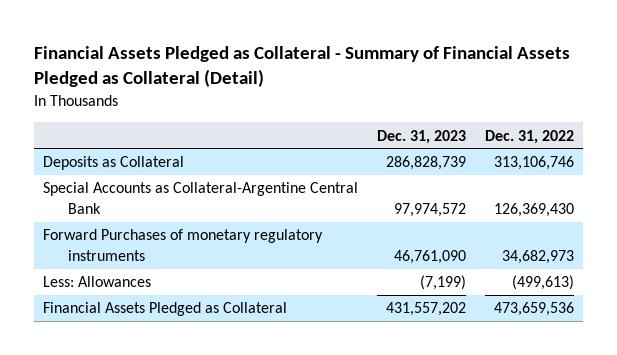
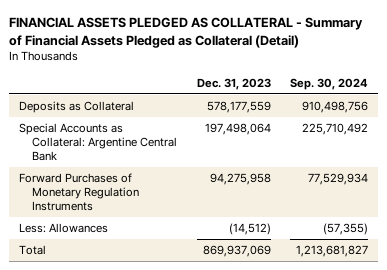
- Financial Assets Pledged as Collateral - Summary of Financial Assets Pledged as Collateral (Detail)
+ FINANCIAL ASSETS PLEDGED AS COLLATERAL - Summary of Financial Assets Pledged as Collateral (Detail)
- | Dec. 31, 2023 | Dec. 31, 2022
+ | Dec. 31, 2023 | Sep. 30, 2024
- Deposits as Collateral | 286,828,739 | 313,106,746
- Special Accounts as Collateral-Argentine Central Bank | 97,974,572 | 126,369,430
- Forward Purchases of monetary regulatory instruments | 46,761,090 | 34,682,973
- Less: Allowances | (7,199) | (499,613)
- Financial Assets Pledged as Collateral | 431,557,202 | 473,659,536
+ Deposits as Collateral | 578,177,559 | 910,498,756
+ Special Accounts as Collateral: Argentine Central Bank | 197,498,064 | 225,710,492
+ Forward Purchases of Monetary Regulation Instruments | 94,275,958 | 77,529,934
+ Less: Allowances | (14,512) | (57,355)
+ Total | 869,937,069 | 1,213,681,827

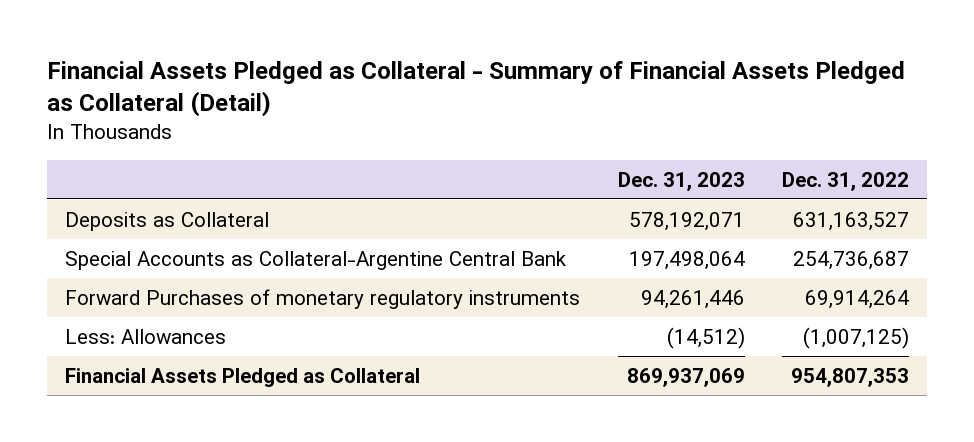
- FINANCIAL ASSETS PLEDGED AS COLLATERAL - Summary of Financial Assets Pledged as Collateral (Detail)
+ Financial Assets Pledged as Collateral - Summary of Financial Assets Pledged as Collateral (Detail)
- | Dec. 31, 2023 | Sep. 30, 2024
+ | Dec. 31, 2023 | Dec. 31, 2022
- Deposits as Collateral | 578,177,559 | 910,498,756
- Special Accounts as Collateral: Argentine Central Bank | 197,498,064 | 225,710,492
- Forward Purchases of Monetary Regulation Instruments | 94,275,958 | 77,529,934
+ Deposits as Collateral | 578,192,071 | 631,163,527
+ Special Accounts as Collateral-Argentine Central Bank | 197,498,064 | 254,736,687
+ Forward Purchases of monetary regulatory instruments | 94,261,446 | 69,914,264
- Total | 869,937,069 | 1,213,681,827
+ Financial Assets Pledged as Collateral | 869,937,069 | 954,807,353

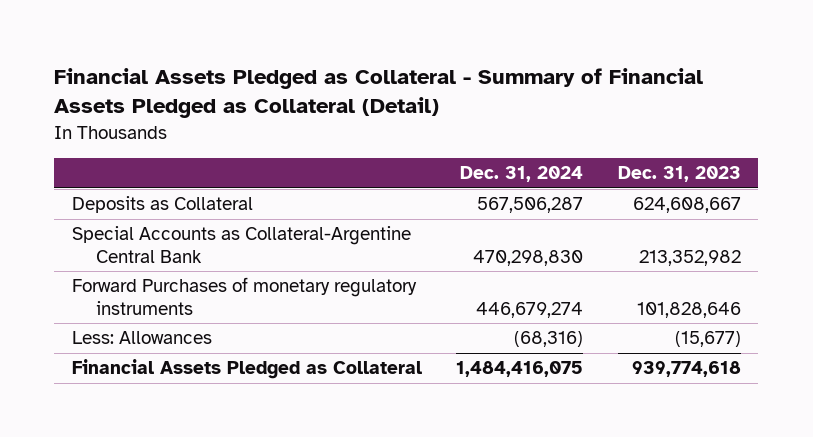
- | Dec. 31, 2023 | Dec. 31, 2022
+ | Dec. 31, 2024 | Dec. 31, 2023
- Deposits as Collateral | 578,192,071 | 631,163,527
- Special Accounts as Collateral-Argentine Central Bank | 197,498,064 | 254,736,687
- Forward Purchases of monetary regulatory instruments | 94,261,446 | 69,914,264
- Less: Allowances | (14,512) | (1,007,125)
- Financial Assets Pledged as Collateral | 869,937,069 | 954,807,353
+ Deposits as Collateral | 567,506,287 | 624,608,667
+ Special Accounts as Collateral-Argentine Central Bank | 470,298,830 | 213,352,982
+ Forward Purchases of monetary regulatory instruments | 446,679,274 | 101,828,646
+ Less: Allowances | (68,316) | (15,677)
+ Financial Assets Pledged as Collateral | 1,484,416,075 | 939,774,618

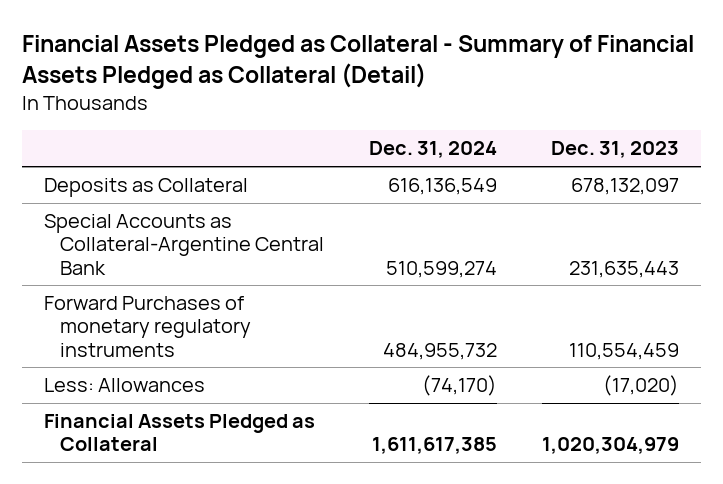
- Deposits as Collateral | 567,506,287 | 624,608,667
- Special Accounts as Collateral-Argentine Central Bank | 470,298,830 | 213,352,982
- Forward Purchases of monetary regulatory instruments | 446,679,274 | 101,828,646
- Less: Allowances | (68,316) | (15,677)
- Financial Assets Pledged as Collateral | 1,484,416,075 | 939,774,618
+ Deposits as Collateral | 616,136,549 | 678,132,097
+ Special Accounts as Collateral-Argentine Central Bank | 510,599,274 | 231,635,443
+ Forward Purchases of monetary regulatory instruments | 484,955,732 | 110,554,459
+ Less: Allowances | (74,170) | (17,020)
+ Financial Assets Pledged as Collateral | 1,611,617,385 | 1,020,304,979

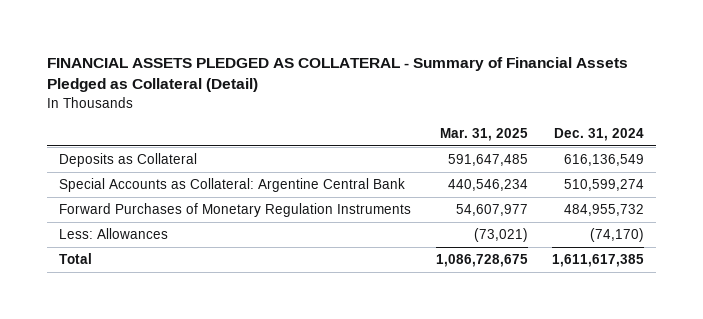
- Financial Assets Pledged as Collateral - Summary of Financial Assets Pledged as Collateral (Detail)
+ FINANCIAL ASSETS PLEDGED AS COLLATERAL - Summary of Financial Assets Pledged as Collateral (Detail)
- | Dec. 31, 2024 | Dec. 31, 2023
+ | Mar. 31, 2025 | Dec. 31, 2024
- Special Accounts as Collateral-Argentine Central Bank | 510,599,274 | 231,635,443
- Forward Purchases of monetary regulatory instruments | 484,955,732 | 110,554,459
+ Special Accounts as Collateral: Argentine Central Bank | 440,546,234 | 510,599,274
+ Forward Purchases of Monetary Regulation Instruments | 54,607,977 | 484,955,732
- Financial Assets Pledged as Collateral | 1,611,617,385 | 1,020,304,979
+ Total | 1,086,728,675 | 1,611,617,385

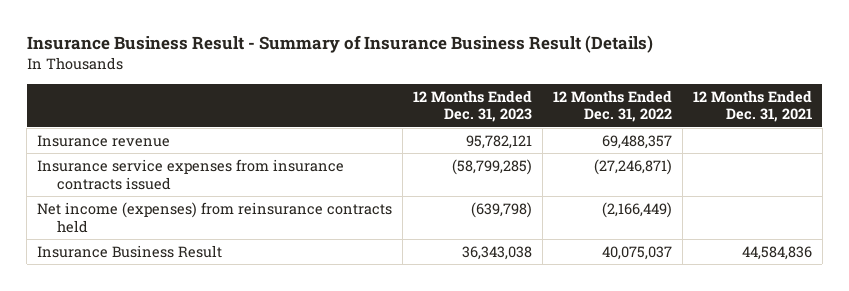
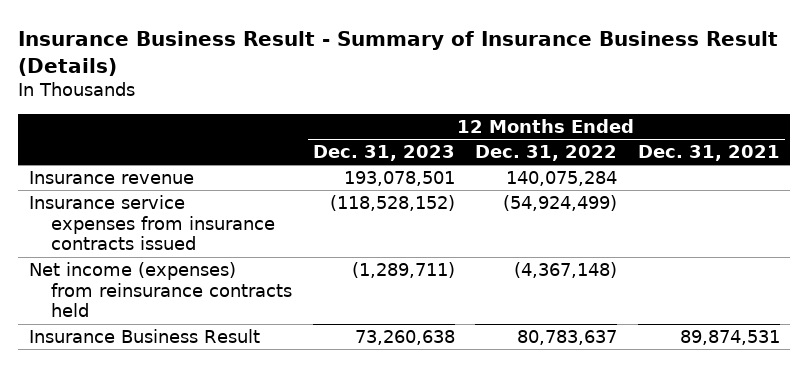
- Insurance revenue | 95,782,121 | 69,488,357 |
- Insurance service expenses from insurance contracts issued | (58,799,285) | (27,246,871) |
- Net income (expenses) from reinsurance contracts held | (639,798) | (2,166,449) |
- Insurance Business Result | 36,343,038 | 40,075,037 | 44,584,836
+ Insurance revenue | 193,078,501 | 140,075,284 |
+ Insurance service expenses from insurance contracts issued | (118,528,152) | (54,924,499) |
+ Net income (expenses) from reinsurance contracts held | (1,289,711) | (4,367,148) |
+ Insurance Business Result | 73,260,638 | 80,783,637 | 89,874,531

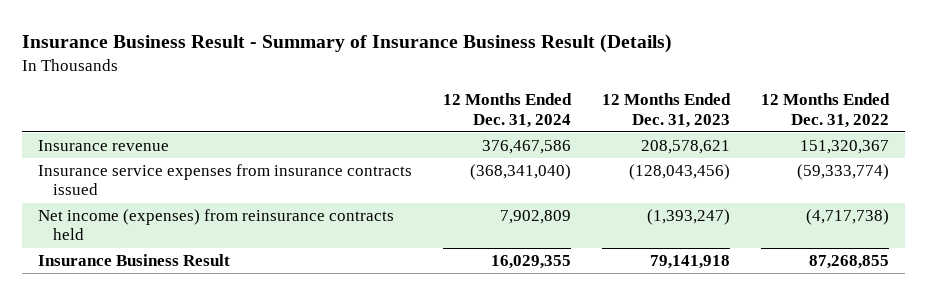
- | 12 Months Ended Dec. 31, 2023 | 12 Months Ended Dec. 31, 2022 | 12 Months Ended Dec. 31, 2021
+ | 12 Months Ended Dec. 31, 2024 | 12 Months Ended Dec. 31, 2023 | 12 Months Ended Dec. 31, 2022
- Insurance revenue | 193,078,501 | 140,075,284 |
- Insurance service expenses from insurance contracts issued | (118,528,152) | (54,924,499) |
- Net income (expenses) from reinsurance contracts held | (1,289,711) | (4,367,148) |
- Insurance Business Result | 73,260,638 | 80,783,637 | 89,874,531
+ Insurance revenue | 376,467,586 | 208,578,621 | 151,320,367
+ Insurance service expenses from insurance contracts issued | (368,341,040) | (128,043,456) | (59,333,774)
+ Net income (expenses) from reinsurance contracts held | 7,902,809 | (1,393,247) | (4,717,738)
+ Insurance Business Result | 16,029,355 | 79,141,918 | 87,268,855

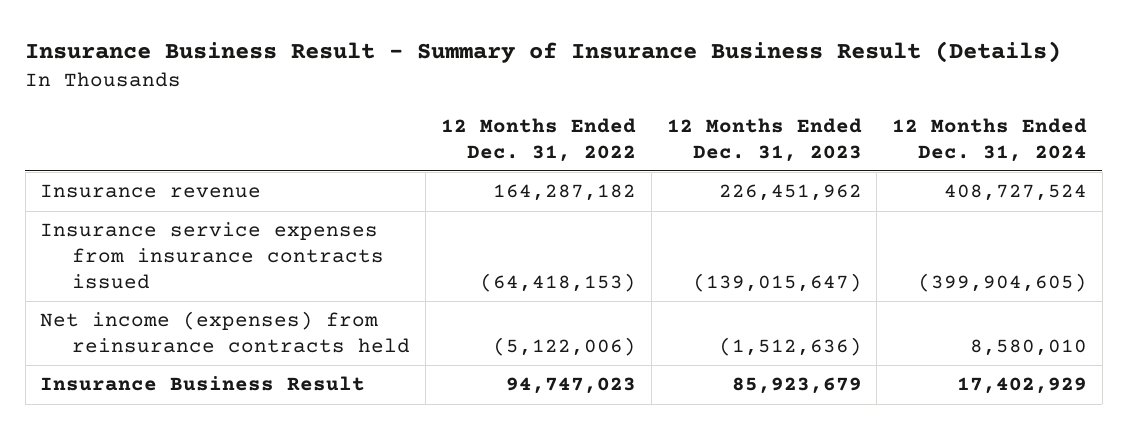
- | 12 Months Ended Dec. 31, 2024 | 12 Months Ended Dec. 31, 2023 | 12 Months Ended Dec. 31, 2022
+ | 12 Months Ended Dec. 31, 2022 | 12 Months Ended Dec. 31, 2023 | 12 Months Ended Dec. 31, 2024
- Insurance revenue | 376,467,586 | 208,578,621 | 151,320,367
- Insurance service expenses from insurance contracts issued | (368,341,040) | (128,043,456) | (59,333,774)
- Net income (expenses) from reinsurance contracts held | 7,902,809 | (1,393,247) | (4,717,738)
- Insurance Business Result | 16,029,355 | 79,141,918 | 87,268,855
+ Insurance revenue | 164,287,182 | 226,451,962 | 408,727,524
+ Insurance service expenses from insurance contracts issued | (64,418,153) | (139,015,647) | (399,904,605)
+ Net income (expenses) from reinsurance contracts held | (5,122,006) | (1,512,636) | 8,580,010
+ Insurance Business Result | 94,747,023 | 85,923,679 | 17,402,929

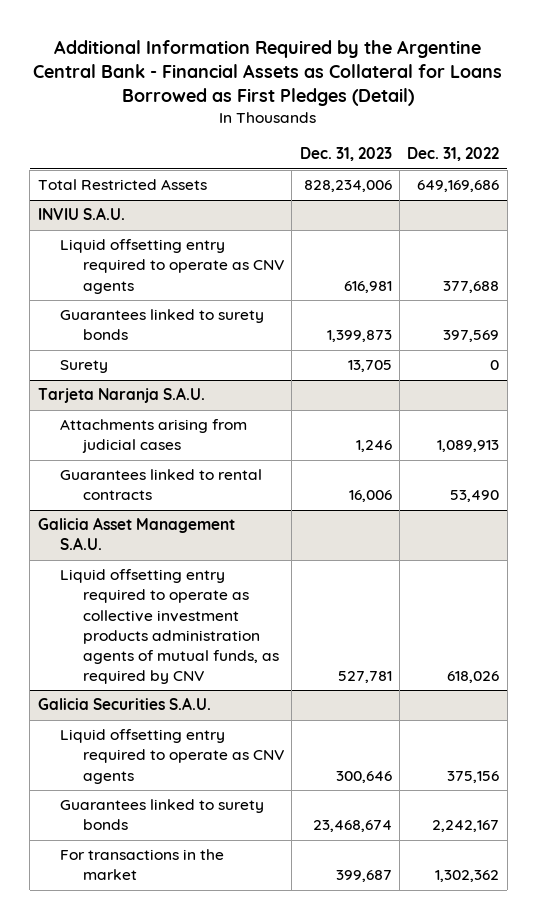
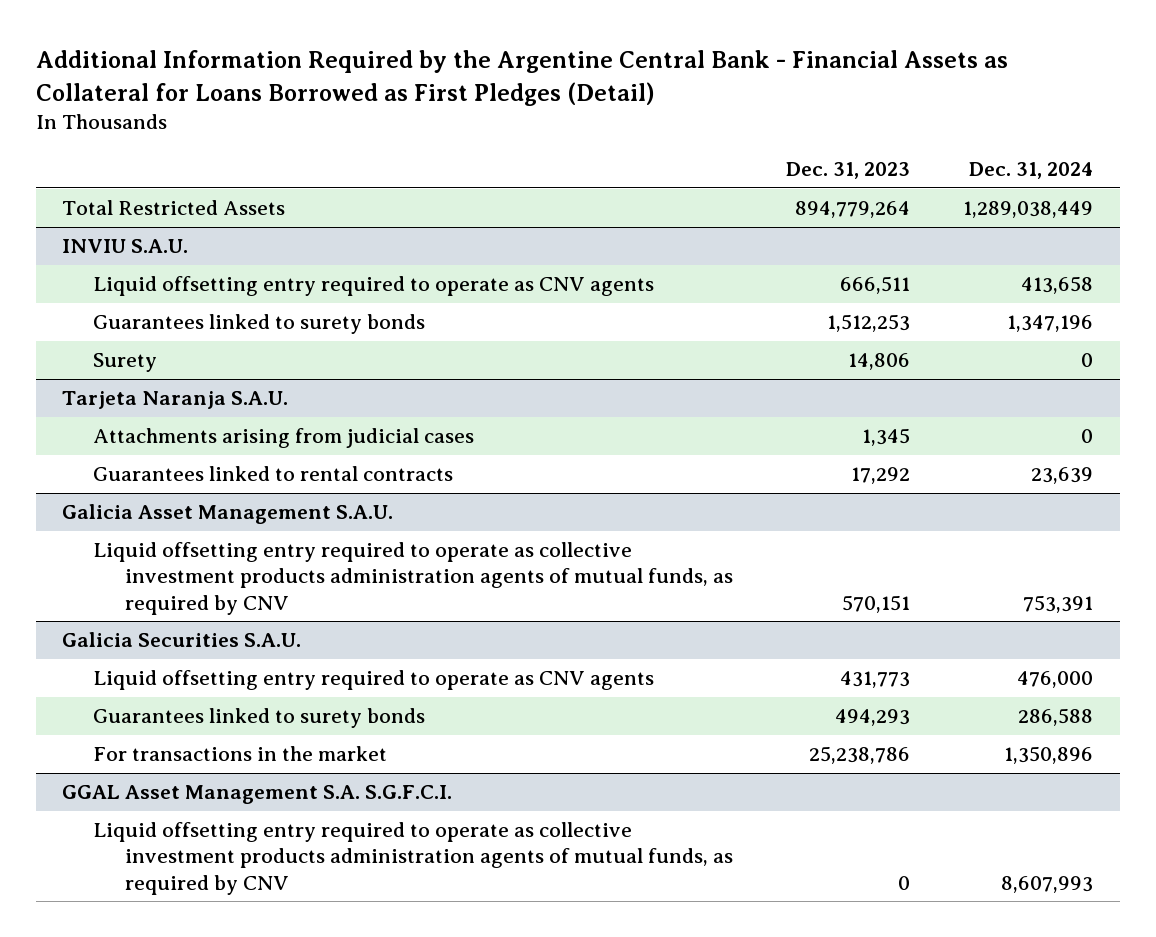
- | Dec. 31, 2023 | Dec. 31, 2022
+ | Dec. 31, 2023 | Dec. 31, 2024
- Total Restricted Assets | 828,234,006 | 649,169,686
+ Total Restricted Assets | 894,779,264 | 1,289,038,449
@ INVIU S.A.U.
- Liquid offsetting entry required to operate as CNV agents | 616,981 | 377,688
- Guarantees linked to surety bonds | 1,399,873 | 397,569
- Surety | 13,705 | 0
+ Liquid offsetting entry required to operate as CNV agents | 666,511 | 413,658
+ Guarantees linked to surety bonds | 1,512,253 | 1,347,196
+ Surety | 14,806 | 0
@ Tarjeta Naranja S.A.U.
- Attachments arising from judicial cases | 1,246 | 1,089,913
- Guarantees linked to rental contracts | 16,006 | 53,490
+ Attachments arising from judicial cases | 1,345 | 0
+ Guarantees linked to rental contracts | 17,292 | 23,639
@ Galicia Asset Management S.A.U.
- Liquid offsetting entry required to operate as collective investment products administration agents of mutual funds, as required by CNV | 527,781 | 618,026
+ Liquid offsetting entry required to operate as collective investment products administration agents of mutual funds, as required by CNV | 570,151 | 753,391
@ Galicia Securities S.A.U.
- Liquid offsetting entry required to operate as CNV agents | 300,646 | 375,156
- Guarantees linked to surety bonds | 23,468,674 | 2,242,167
- For transactions in the market | 399,687 | 1,302,362
+ Liquid offsetting entry required to operate as CNV agents | 431,773 | 476,000
+ Guarantees linked to surety bonds | 494,293 | 286,588
+ For transactions in the market | 25,238,786 | 1,350,896
+ GGAL Asset Management S.A. S.G.F.C.I.
+ Liquid offsetting entry required to operate as collective investment products administration agents of mutual funds, as required by CNV | 0 | 8,607,993

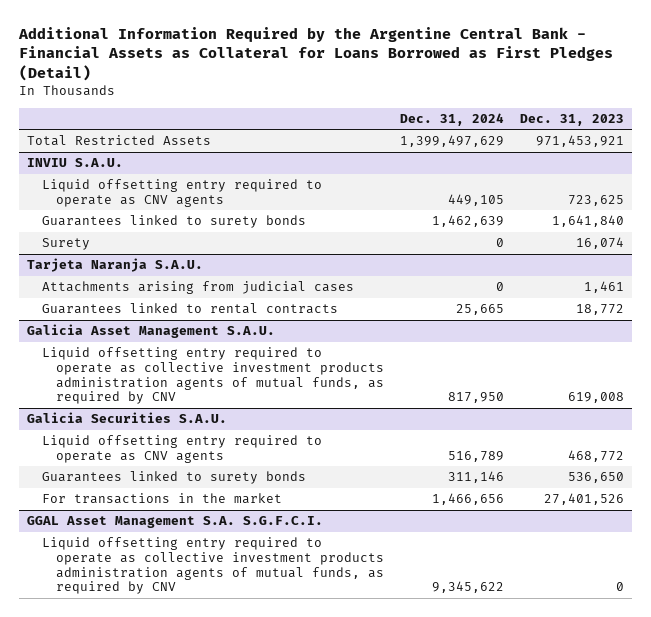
- | Dec. 31, 2023 | Dec. 31, 2024
+ | Dec. 31, 2024 | Dec. 31, 2023
- Total Restricted Assets | 894,779,264 | 1,289,038,449
+ Total Restricted Assets | 1,399,497,629 | 971,453,921
@ INVIU S.A.U.
- Liquid offsetting entry required to operate as CNV agents | 666,511 | 413,658
- Guarantees linked to surety bonds | 1,512,253 | 1,347,196
- Surety | 14,806 | 0
+ Liquid offsetting entry required to operate as CNV agents | 449,105 | 723,625
+ Guarantees linked to surety bonds | 1,462,639 | 1,641,840
+ Surety | 0 | 16,074
@ Tarjeta Naranja S.A.U.
- Attachments arising from judicial cases | 1,345 | 0
- Guarantees linked to rental contracts | 17,292 | 23,639
+ Attachments arising from judicial cases | 0 | 1,461
+ Guarantees linked to rental contracts | 25,665 | 18,772
@ Galicia Asset Management S.A.U.
- Liquid offsetting entry required to operate as collective investment products administration agents of mutual funds, as required by CNV | 570,151 | 753,391
+ Liquid offsetting entry required to operate as collective investment products administration agents of mutual funds, as required by CNV | 817,950 | 619,008
@ Galicia Securities S.A.U.
- Liquid offsetting entry required to operate as CNV agents | 431,773 | 476,000
- Guarantees linked to surety bonds | 494,293 | 286,588
- For transactions in the market | 25,238,786 | 1,350,896
+ Liquid offsetting entry required to operate as CNV agents | 516,789 | 468,772
+ Guarantees linked to surety bonds | 311,146 | 536,650
+ For transactions in the market | 1,466,656 | 27,401,526
@ GGAL Asset Management S.A. S.G.F.C.I.
- Liquid offsetting entry required to operate as collective investment products administration agents of mutual funds, as required by CNV | 0 | 8,607,993
+ Liquid offsetting entry required to operate as collective investment products administration agents of mutual funds, as required by CNV | 9,345,622 | 0

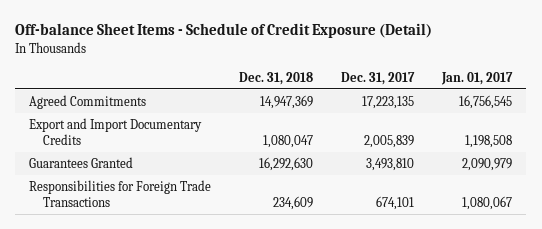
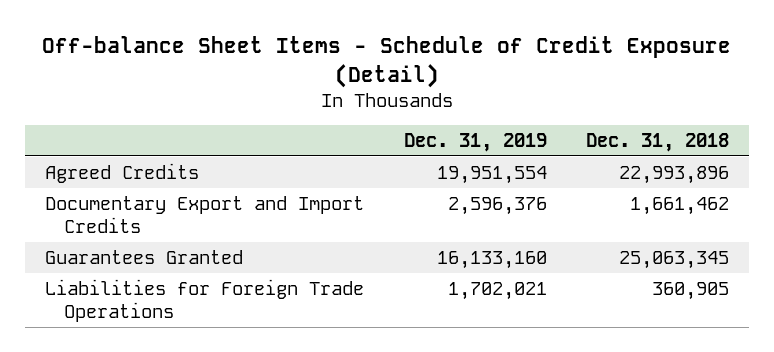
- | Dec. 31, 2018 | Dec. 31, 2017 | Jan. 01, 2017
+ | Dec. 31, 2019 | Dec. 31, 2018
- Agreed Commitments | 14,947,369 | 17,223,135 | 16,756,545
- Export and Import Documentary Credits | 1,080,047 | 2,005,839 | 1,198,508
- Guarantees Granted | 16,292,630 | 3,493,810 | 2,090,979
- Responsibilities for Foreign Trade Transactions | 234,609 | 674,101 | 1,080,067
+ Agreed Credits | 19,951,554 | 22,993,896
+ Documentary Export and Import Credits | 2,596,376 | 1,661,462
+ Guarantees Granted | 16,133,160 | 25,063,345
+ Liabilities for Foreign Trade Operations | 1,702,021 | 360,905

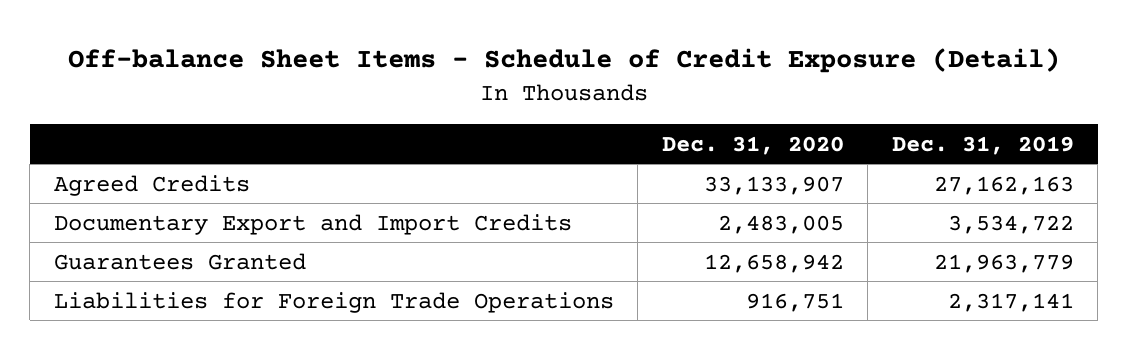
- | Dec. 31, 2019 | Dec. 31, 2018
+ | Dec. 31, 2020 | Dec. 31, 2019
- Agreed Credits | 19,951,554 | 22,993,896
- Documentary Export and Import Credits | 2,596,376 | 1,661,462
- Guarantees Granted | 16,133,160 | 25,063,345
- Liabilities for Foreign Trade Operations | 1,702,021 | 360,905
+ Agreed Credits | 33,133,907 | 27,162,163
+ Documentary Export and Import Credits | 2,483,005 | 3,534,722
+ Guarantees Granted | 12,658,942 | 21,963,779
+ Liabilities for Foreign Trade Operations | 916,751 | 2,317,141

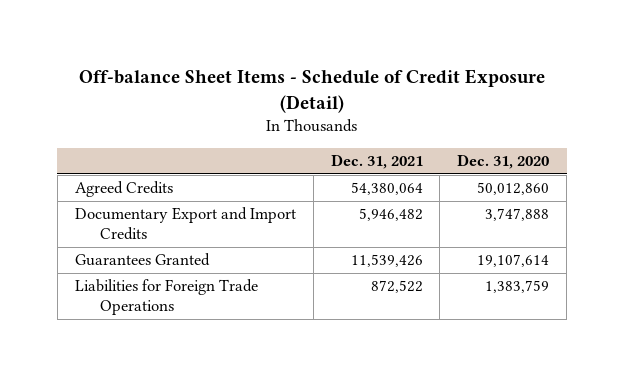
- | Dec. 31, 2020 | Dec. 31, 2019
+ | Dec. 31, 2021 | Dec. 31, 2020
- Agreed Credits | 33,133,907 | 27,162,163
- Documentary Export and Import Credits | 2,483,005 | 3,534,722
- Guarantees Granted | 12,658,942 | 21,963,779
- Liabilities for Foreign Trade Operations | 916,751 | 2,317,141
+ Agreed Credits | 54,380,064 | 50,012,860
+ Documentary Export and Import Credits | 5,946,482 | 3,747,888
+ Guarantees Granted | 11,539,426 | 19,107,614
+ Liabilities for Foreign Trade Operations | 872,522 | 1,383,759

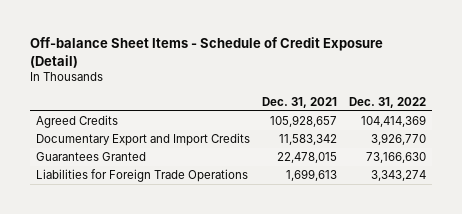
- | Dec. 31, 2021 | Dec. 31, 2020
+ | Dec. 31, 2021 | Dec. 31, 2022
- Agreed Credits | 54,380,064 | 50,012,860
- Documentary Export and Import Credits | 5,946,482 | 3,747,888
- Guarantees Granted | 11,539,426 | 19,107,614
- Liabilities for Foreign Trade Operations | 872,522 | 1,383,759
+ Agreed Credits | 105,928,657 | 104,414,369
+ Documentary Export and Import Credits | 11,583,342 | 3,926,770
+ Guarantees Granted | 22,478,015 | 73,166,630
+ Liabilities for Foreign Trade Operations | 1,699,613 | 3,343,274

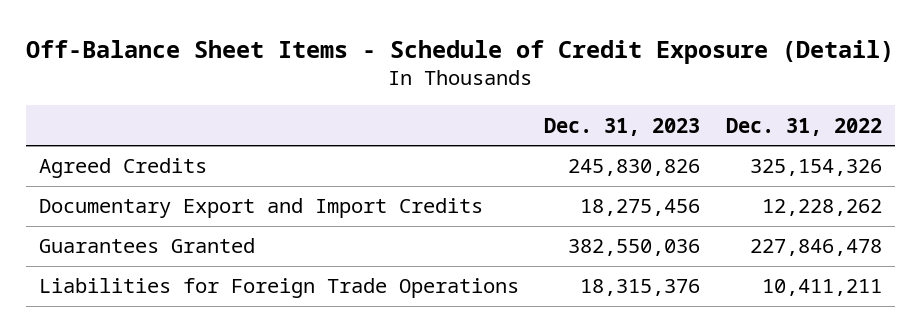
- Off-balance Sheet Items - Schedule of Credit Exposure (Detail)
+ Off-Balance Sheet Items - Schedule of Credit Exposure (Detail)
- | Dec. 31, 2021 | Dec. 31, 2022
+ | Dec. 31, 2023 | Dec. 31, 2022
- Agreed Credits | 105,928,657 | 104,414,369
- Documentary Export and Import Credits | 11,583,342 | 3,926,770
- Guarantees Granted | 22,478,015 | 73,166,630
- Liabilities for Foreign Trade Operations | 1,699,613 | 3,343,274
+ Agreed Credits | 245,830,826 | 325,154,326
+ Documentary Export and Import Credits | 18,275,456 | 12,228,262
+ Guarantees Granted | 382,550,036 | 227,846,478
+ Liabilities for Foreign Trade Operations | 18,315,376 | 10,411,211

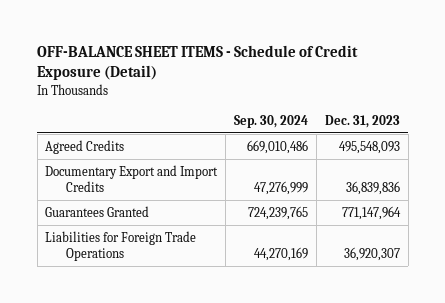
- Off-Balance Sheet Items - Schedule of Credit Exposure (Detail)
+ OFF-BALANCE SHEET ITEMS - Schedule of Credit Exposure (Detail)
- | Dec. 31, 2023 | Dec. 31, 2022
+ | Sep. 30, 2024 | Dec. 31, 2023
- Agreed Credits | 245,830,826 | 325,154,326
- Documentary Export and Import Credits | 18,275,456 | 12,228,262
- Guarantees Granted | 382,550,036 | 227,846,478
- Liabilities for Foreign Trade Operations | 18,315,376 | 10,411,211
+ Agreed Credits | 669,010,486 | 495,548,093
+ Documentary Export and Import Credits | 47,276,999 | 36,839,836
+ Guarantees Granted | 724,239,765 | 771,147,964
+ Liabilities for Foreign Trade Operations | 44,270,169 | 36,920,307

